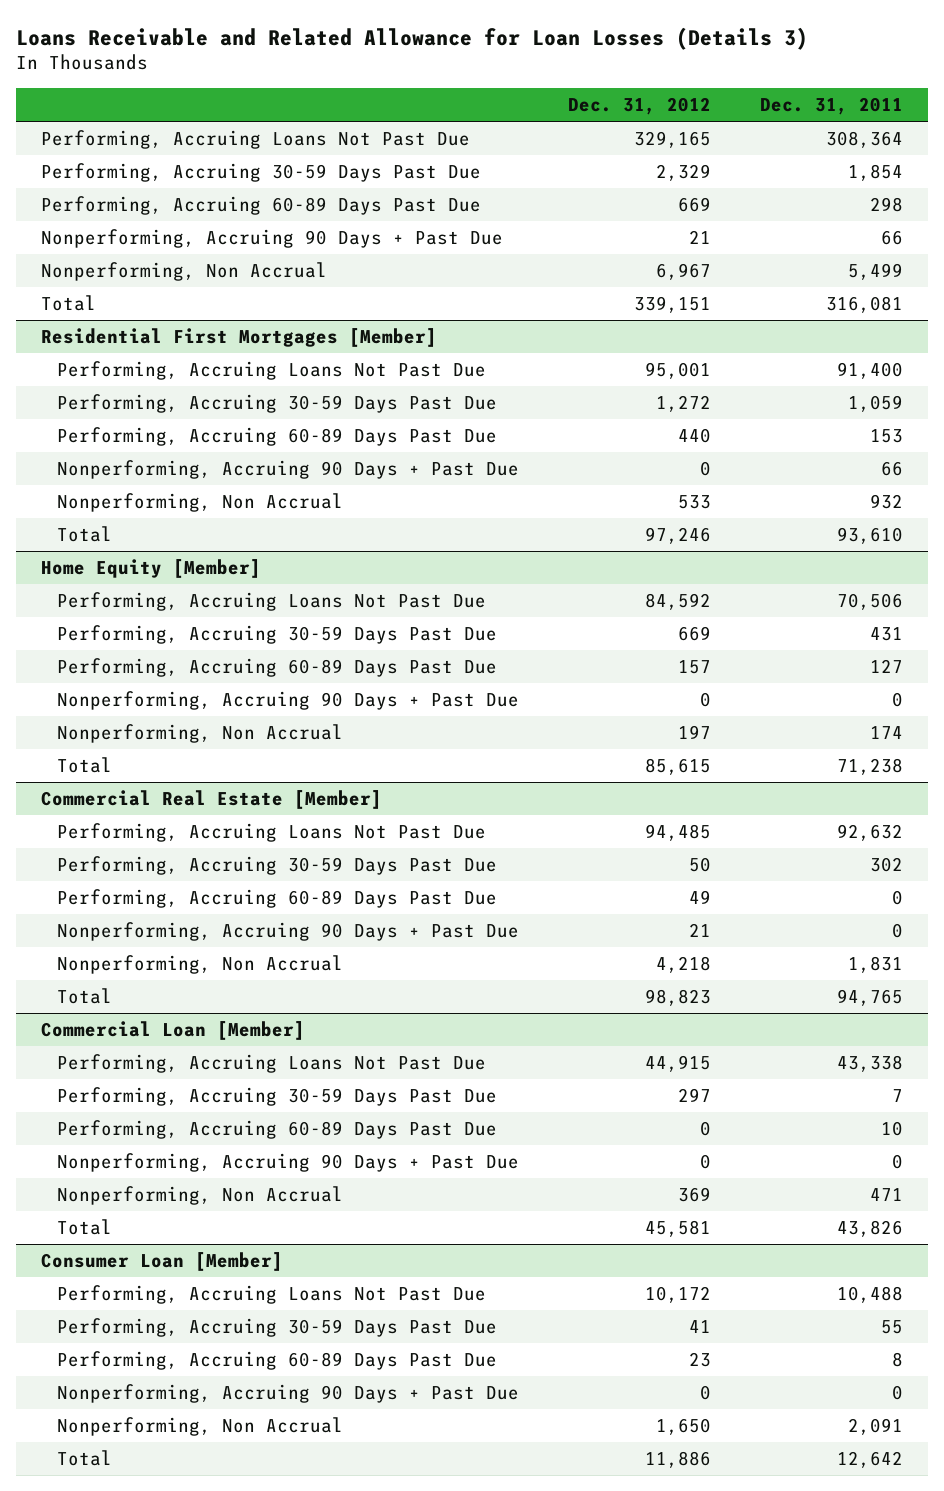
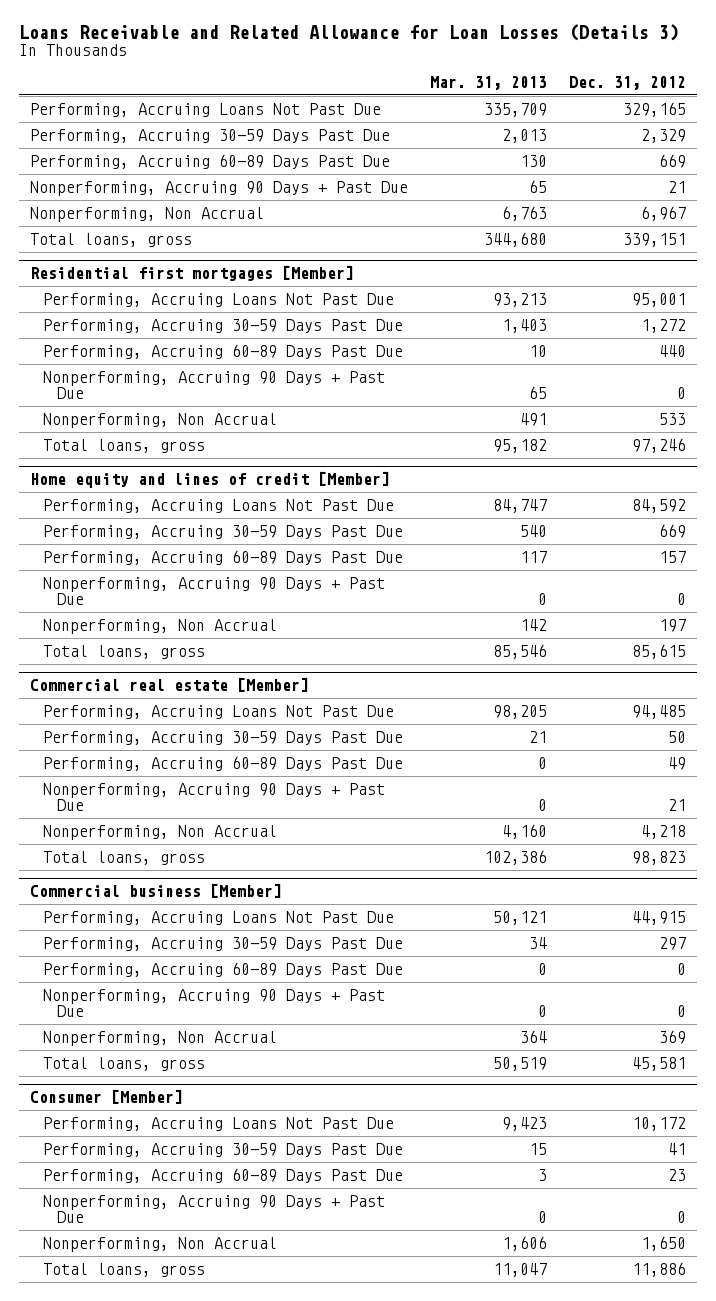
- | Dec. 31, 2012 | Dec. 31, 2011
+ | Mar. 31, 2013 | Dec. 31, 2012
- Total | 339,151 | 316,081
- Residential First Mortgages [Member]
+ Total loans, gross | 344,680 | 339,151
+ Residential first mortgages [Member]
- Total | 97,246 | 93,610
- Home Equity [Member]
+ Total loans, gross | 95,182 | 97,246
+ Home equity and lines of credit [Member]
- Total | 85,615 | 71,238
- Commercial Real Estate [Member]
+ Total loans, gross | 85,546 | 85,615
+ Commercial real estate [Member]
- Total | 98,823 | 94,765
- Commercial Loan [Member]
+ Total loans, gross | 102,386 | 98,823
+ Commercial business [Member]
- Total | 45,581 | 43,826
- Consumer Loan [Member]
+ Total loans, gross | 50,519 | 45,581
+ Consumer [Member]
- Total | 11,886 | 12,642
+ Total loans, gross | 11,047 | 11,886

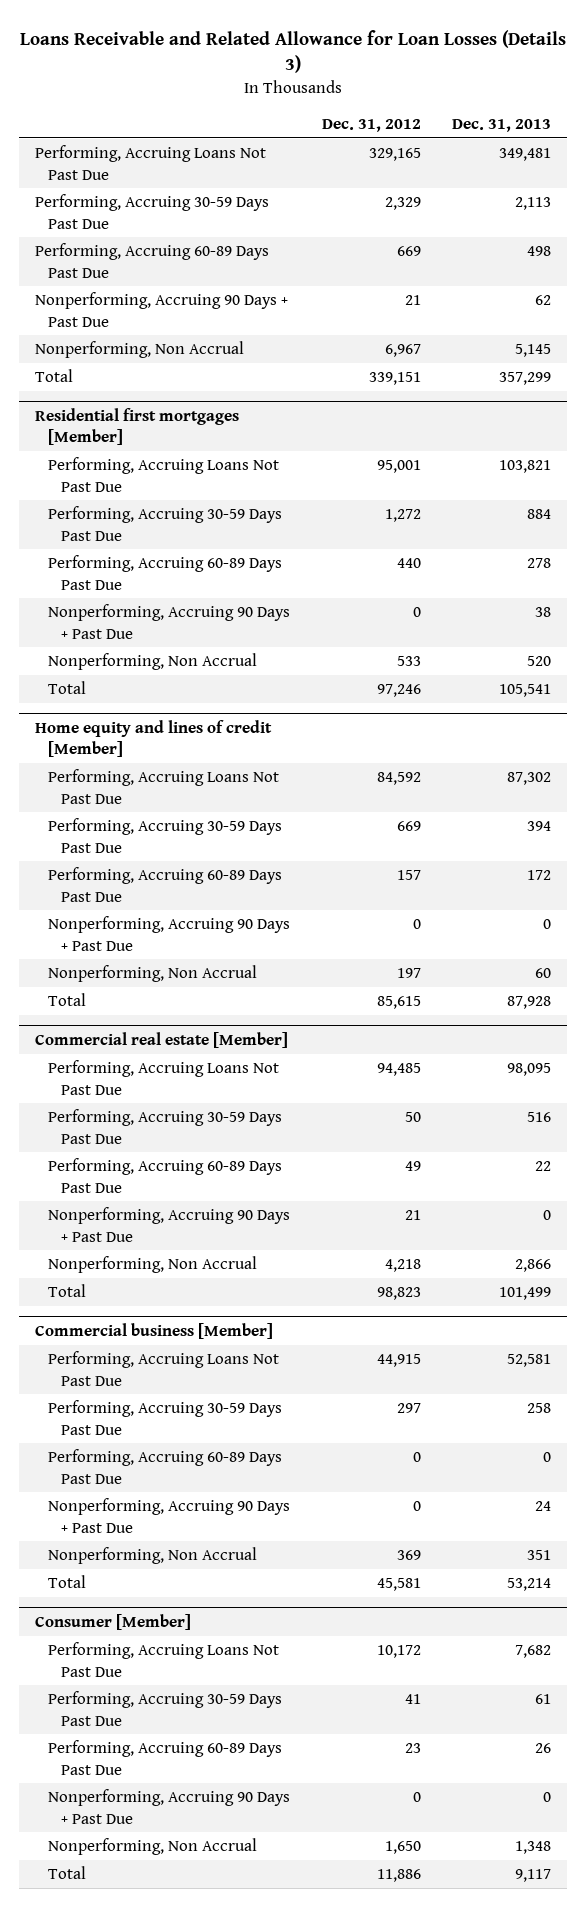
- | Mar. 31, 2013 | Dec. 31, 2012
+ | Dec. 31, 2012 | Dec. 31, 2013
- Total loans, gross | 344,680 | 339,151
+ Total | 339,151 | 357,299
@ Residential first mortgages [Member]
- Total loans, gross | 95,182 | 97,246
+ Total | 97,246 | 105,541
@ Home equity and lines of credit [Member]
- Total loans, gross | 85,546 | 85,615
+ Total | 85,615 | 87,928
@ Commercial real estate [Member]
- Total loans, gross | 102,386 | 98,823
+ Total | 98,823 | 101,499
@ Commercial business [Member]
- Total loans, gross | 50,519 | 45,581
+ Total | 45,581 | 53,214
@ Consumer [Member]
- Total loans, gross | 11,047 | 11,886
+ Total | 11,886 | 9,117

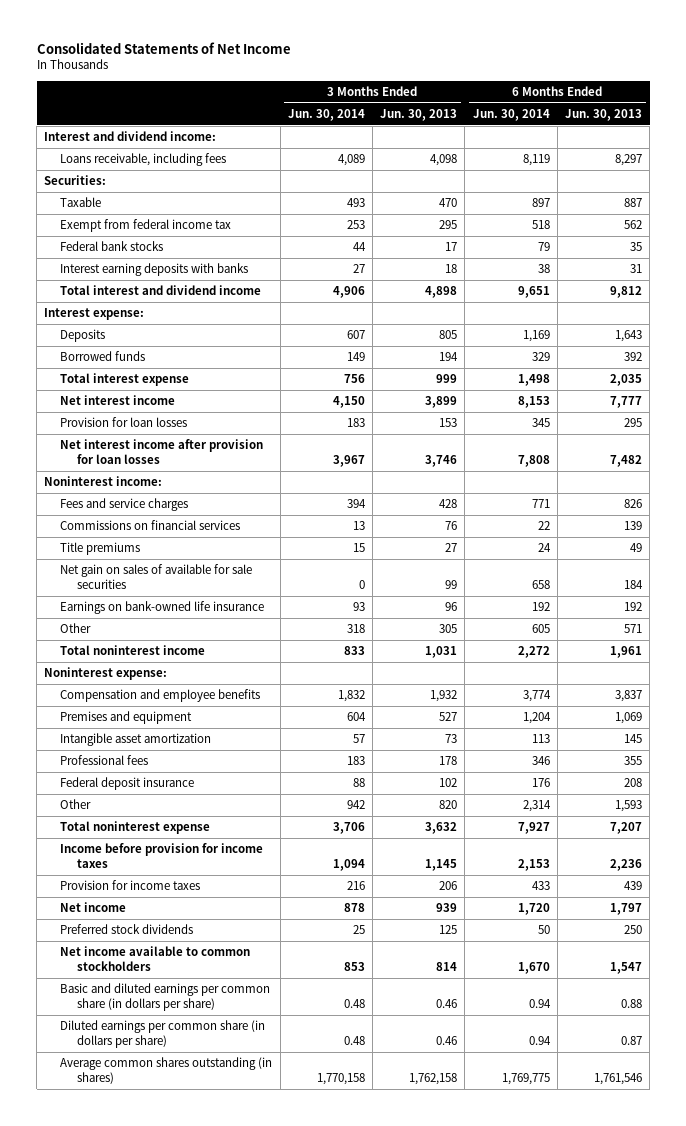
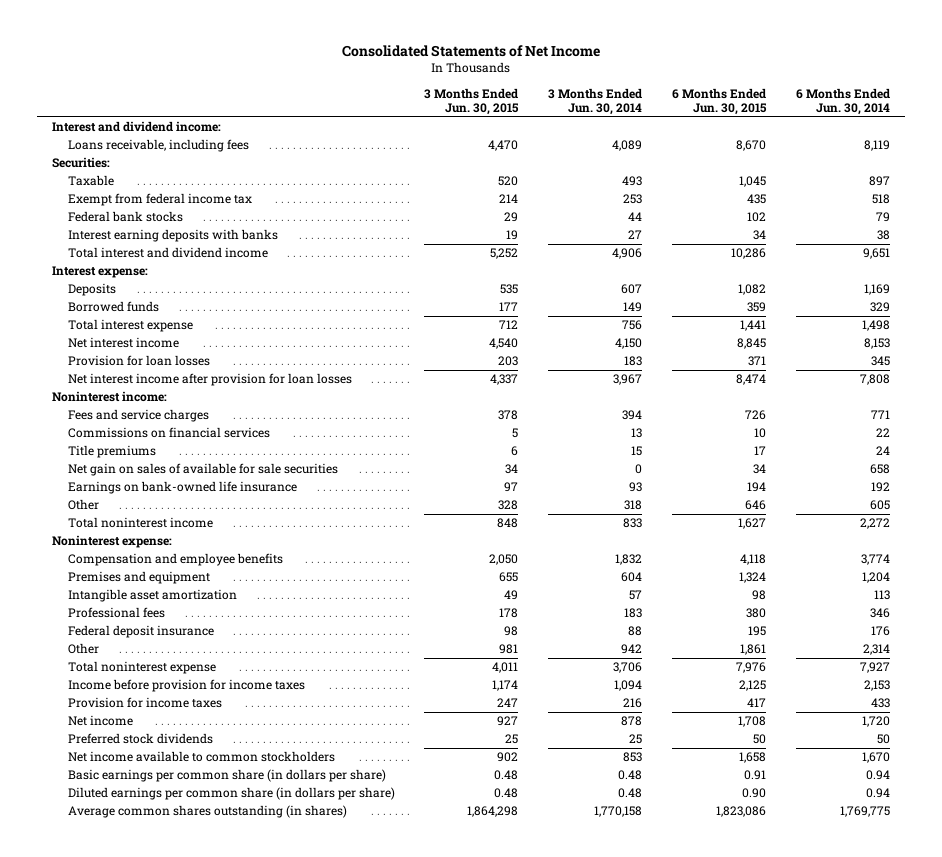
- | 3 Months Ended Jun. 30, 2014 | 3 Months Ended Jun. 30, 2013 | 6 Months Ended Jun. 30, 2014 | 6 Months Ended Jun. 30, 2013
+ | 3 Months Ended Jun. 30, 2015 | 3 Months Ended Jun. 30, 2014 | 6 Months Ended Jun. 30, 2015 | 6 Months Ended Jun. 30, 2014
- Basic and diluted earnings per common share (in dollars per share) | 0.48 | 0.46 | 0.94 | 0.88
+ Basic earnings per common share (in dollars per share) | 0.48 | 0.48 | 0.91 | 0.94

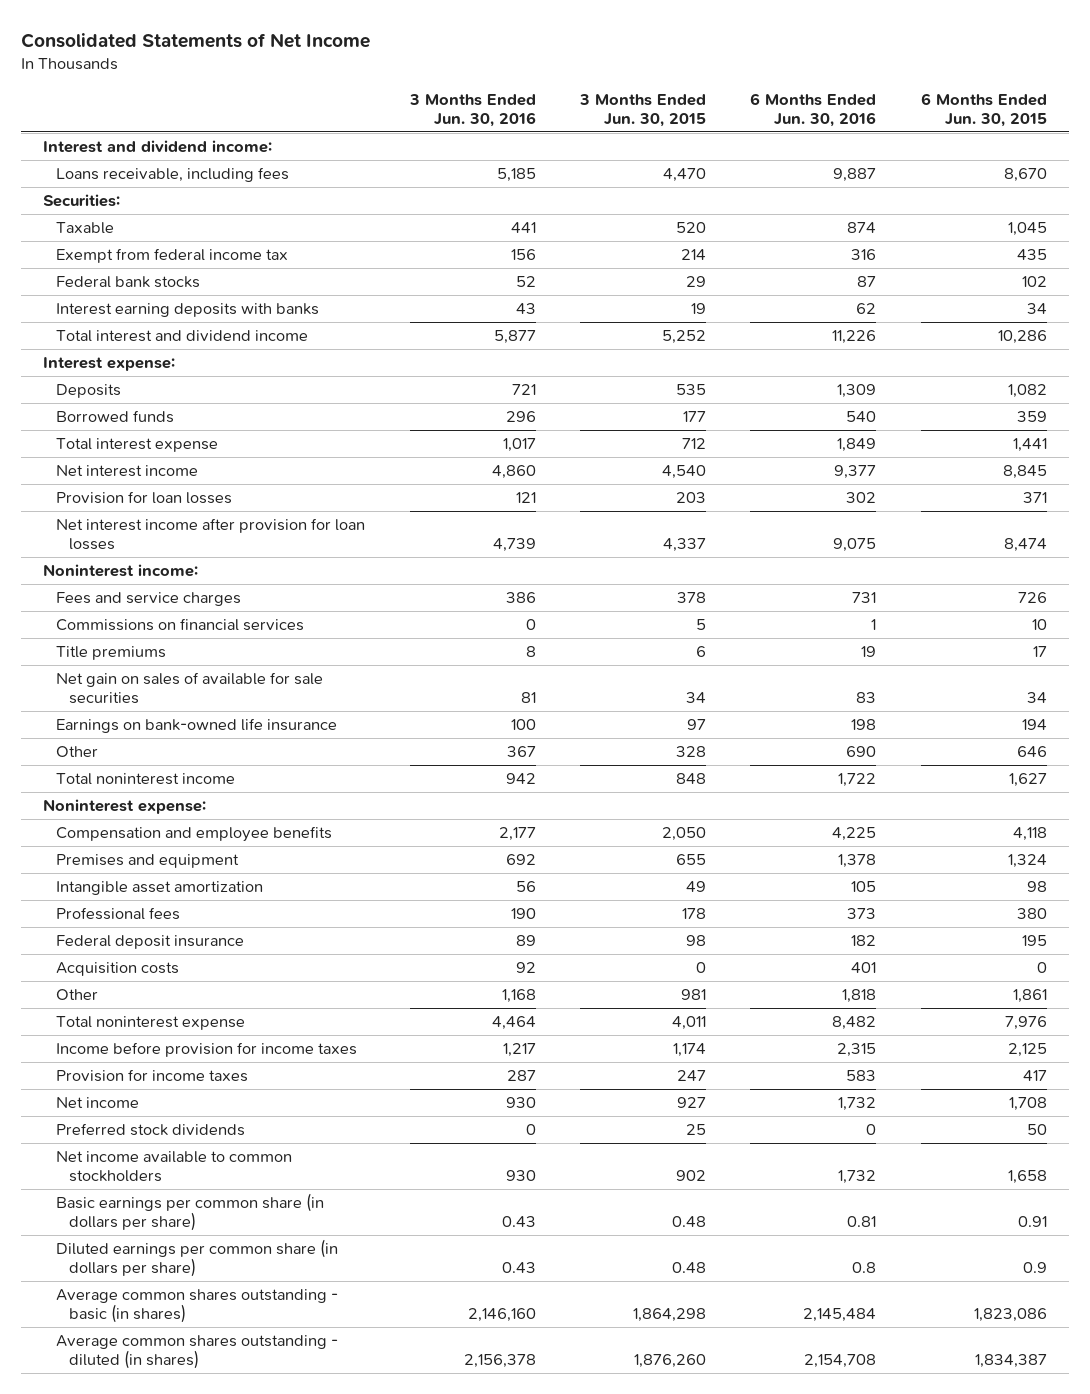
- | 3 Months Ended Jun. 30, 2015 | 3 Months Ended Jun. 30, 2014 | 6 Months Ended Jun. 30, 2015 | 6 Months Ended Jun. 30, 2014
+ | 3 Months Ended Jun. 30, 2016 | 3 Months Ended Jun. 30, 2015 | 6 Months Ended Jun. 30, 2016 | 6 Months Ended Jun. 30, 2015
+ Acquisition costs | 92 | 0 | 401 | 0
- Diluted earnings per common share (in dollars per share) | 0.48 | 0.48 | 0.90 | 0.94
- Average common shares outstanding (in shares) | 1,864,298 | 1,770,158 | 1,823,086 | 1,769,775
+ Diluted earnings per common share (in dollars per share) | 0.43 | 0.48 | 0.8 | 0.9
+ Average common shares outstanding - basic (in shares) | 2,146,160 | 1,864,298 | 2,145,484 | 1,823,086
+ Average common shares outstanding - diluted (in shares) | 2,156,378 | 1,876,260 | 2,154,708 | 1,834,387

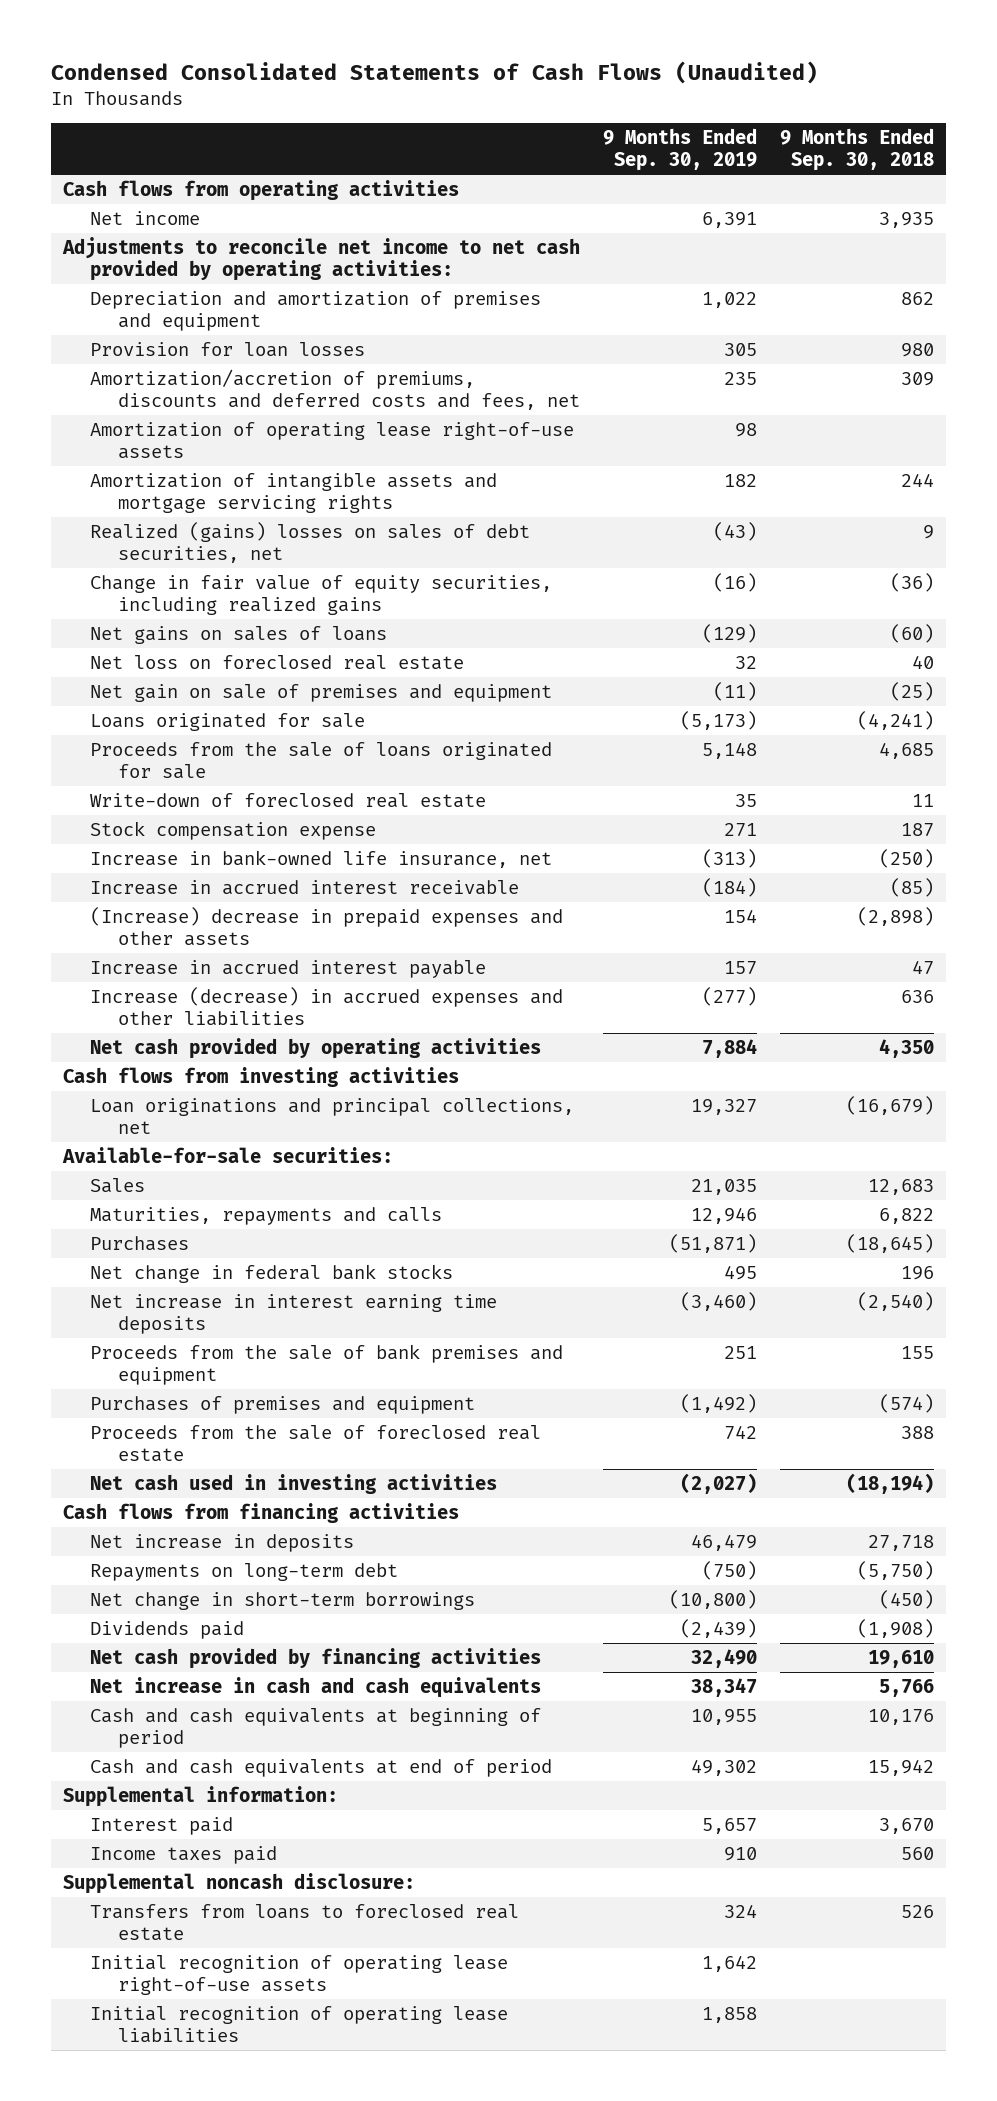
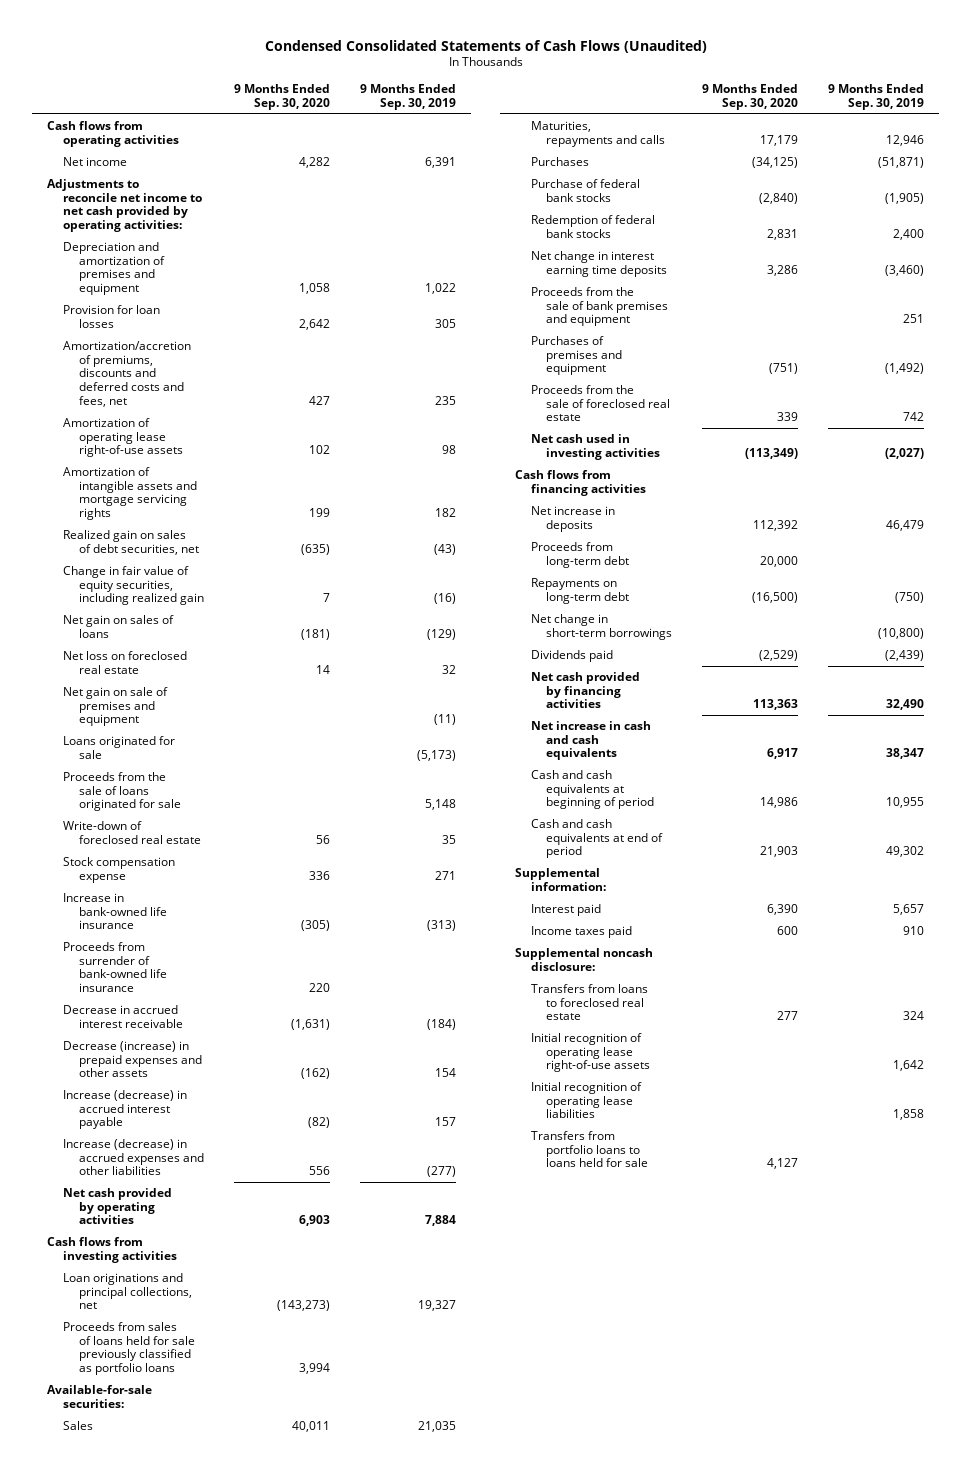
- | 9 Months Ended Sep. 30, 2019 | 9 Months Ended Sep. 30, 2018
+ | 9 Months Ended Sep. 30, 2020 | 9 Months Ended Sep. 30, 2019
- Realized (gains) losses on sales of debt securities, net | (43) | 9
- Change in fair value of equity securities, including realized gains | (16) | (36)
- Net gains on sales of loans | (129) | (60)
+ Realized gain on sales of debt securities, net | (635) | (43)
+ Change in fair value of equity securities, including realized gain | 7 | (16)
+ Net gain on sales of loans | (181) | (129)
- Increase in bank-owned life insurance, net | (313) | (250)
- Increase in accrued interest receivable | (184) | (85)
- (Increase) decrease in prepaid expenses and other assets | 154 | (2,898)
- Increase in accrued interest payable | 157 | 47
+ Increase in bank-owned life insurance | (305) | (313)
+ Proceeds from surrender of bank-owned life insurance | 220 |
+ Decrease in accrued interest receivable | (1,631) | (184)
+ Decrease (increase) in prepaid expenses and other assets | (162) | 154
+ Increase (decrease) in accrued interest payable | (82) | 157
+ Proceeds from sales of loans held for sale previously classified as portfolio loans | 3,994 |
- Net change in federal bank stocks | 495 | 196
- Net increase in interest earning time deposits | (3,460) | (2,540)
+ Purchase of federal bank stocks | (2,840) | (1,905)
+ Redemption of federal bank stocks | 2,831 | 2,400
+ Net change in interest earning time deposits | 3,286 | (3,460)
+ Proceeds from long-term debt | 20,000 |
+ Transfers from portfolio loans to loans held for sale | 4,127 |

